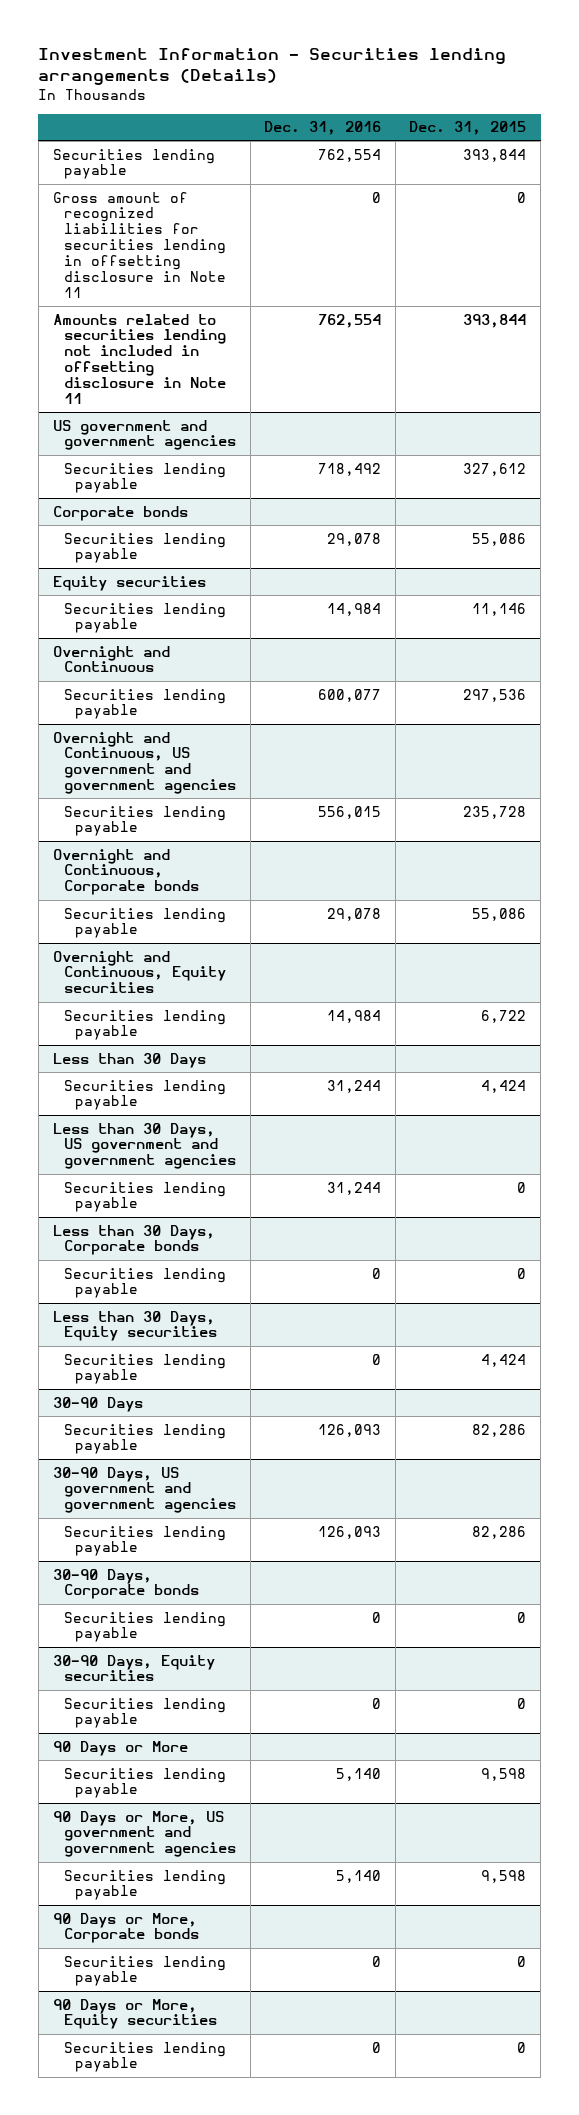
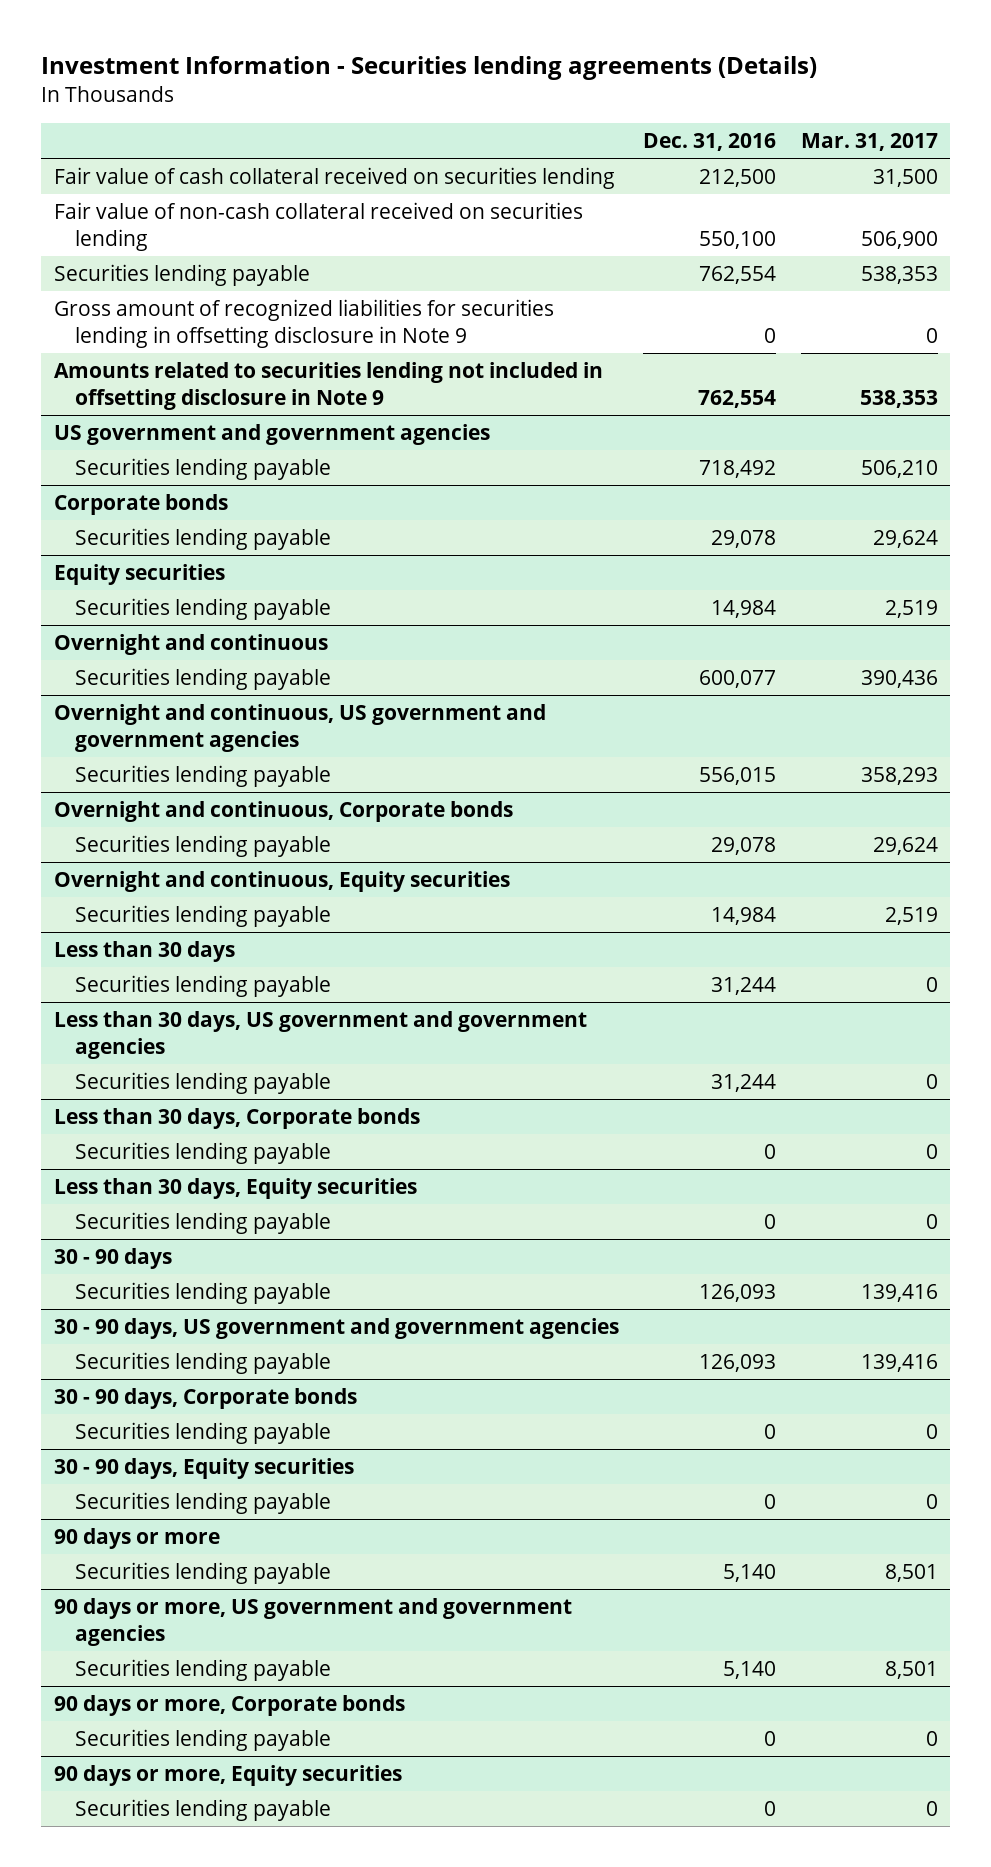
- Investment Information - Securities lending arrangements (Details)
+ Investment Information - Securities lending agreements (Details)
- | Dec. 31, 2016 | Dec. 31, 2015
+ | Dec. 31, 2016 | Mar. 31, 2017
+ Fair value of cash collateral received on securities lending | 212,500 | 31,500
+ Fair value of non-cash collateral received on securities lending | 550,100 | 506,900
- Gross amount of recognized liabilities for securities lending in offsetting disclosure in Note 11 | 0 | 0
- Amounts related to securities lending not included in offsetting disclosure in Note 11 | 762,554 | 393,844
+ Gross amount of recognized liabilities for securities lending in offsetting disclosure in Note 9 | 0 | 0
+ Amounts related to securities lending not included in offsetting disclosure in Note 9 | 762,554 | 538,353
- Overnight and Continuous
+ Overnight and continuous
- Overnight and Continuous, US government and government agencies
+ Overnight and continuous, US government and government agencies
- Overnight and Continuous, Corporate bonds
+ Overnight and continuous, Corporate bonds
- Overnight and Continuous, Equity securities
+ Overnight and continuous, Equity securities
- Less than 30 Days
+ Less than 30 days
- Less than 30 Days, US government and government agencies
+ Less than 30 days, US government and government agencies
- Less than 30 Days, Corporate bonds
+ Less than 30 days, Corporate bonds
- Less than 30 Days, Equity securities
+ Less than 30 days, Equity securities
- 30-90 Days
+ 30 - 90 days
- 30-90 Days, US government and government agencies
+ 30 - 90 days, US government and government agencies
- 30-90 Days, Corporate bonds
+ 30 - 90 days, Corporate bonds
- 30-90 Days, Equity securities
+ 30 - 90 days, Equity securities
- 90 Days or More
+ 90 days or more
- 90 Days or More, US government and government agencies
+ 90 days or more, US government and government agencies
- 90 Days or More, Corporate bonds
+ 90 days or more, Corporate bonds
- 90 Days or More, Equity securities
+ 90 days or more, Equity securities

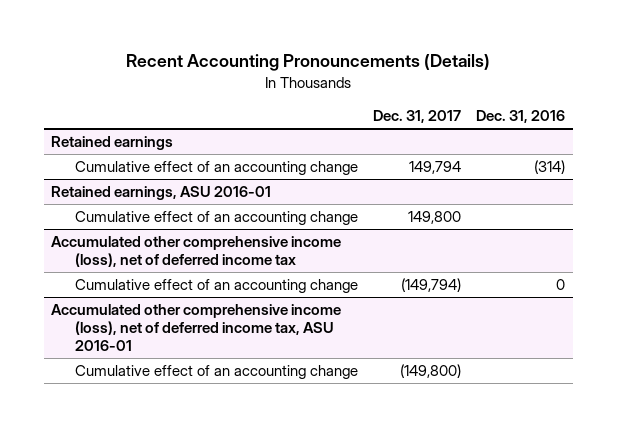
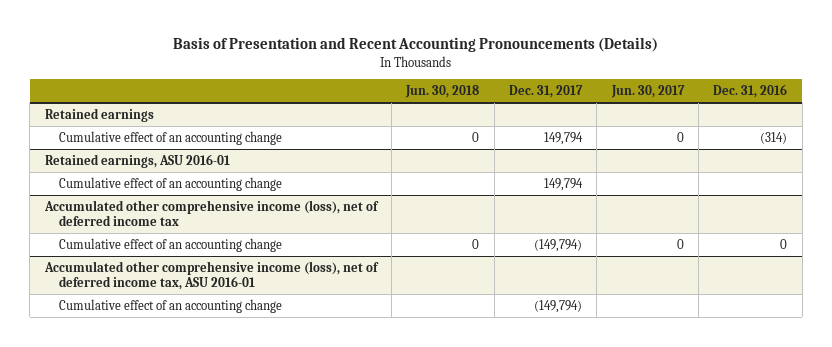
- Recent Accounting Pronouncements (Details)
+ Basis of Presentation and Recent Accounting Pronouncements (Details)
- | Dec. 31, 2017 | Dec. 31, 2016
+ | Jun. 30, 2018 | Dec. 31, 2017 | Jun. 30, 2017 | Dec. 31, 2016
@ Retained earnings, ASU 2016-01
- Cumulative effect of an accounting change | 149,800 |
+ Cumulative effect of an accounting change | | 149,794 | |
@ Accumulated other comprehensive income (loss), net of deferred income tax, ASU 2016-01
- Cumulative effect of an accounting change | (149,800) |
+ Cumulative effect of an accounting change | | (149,794) | |

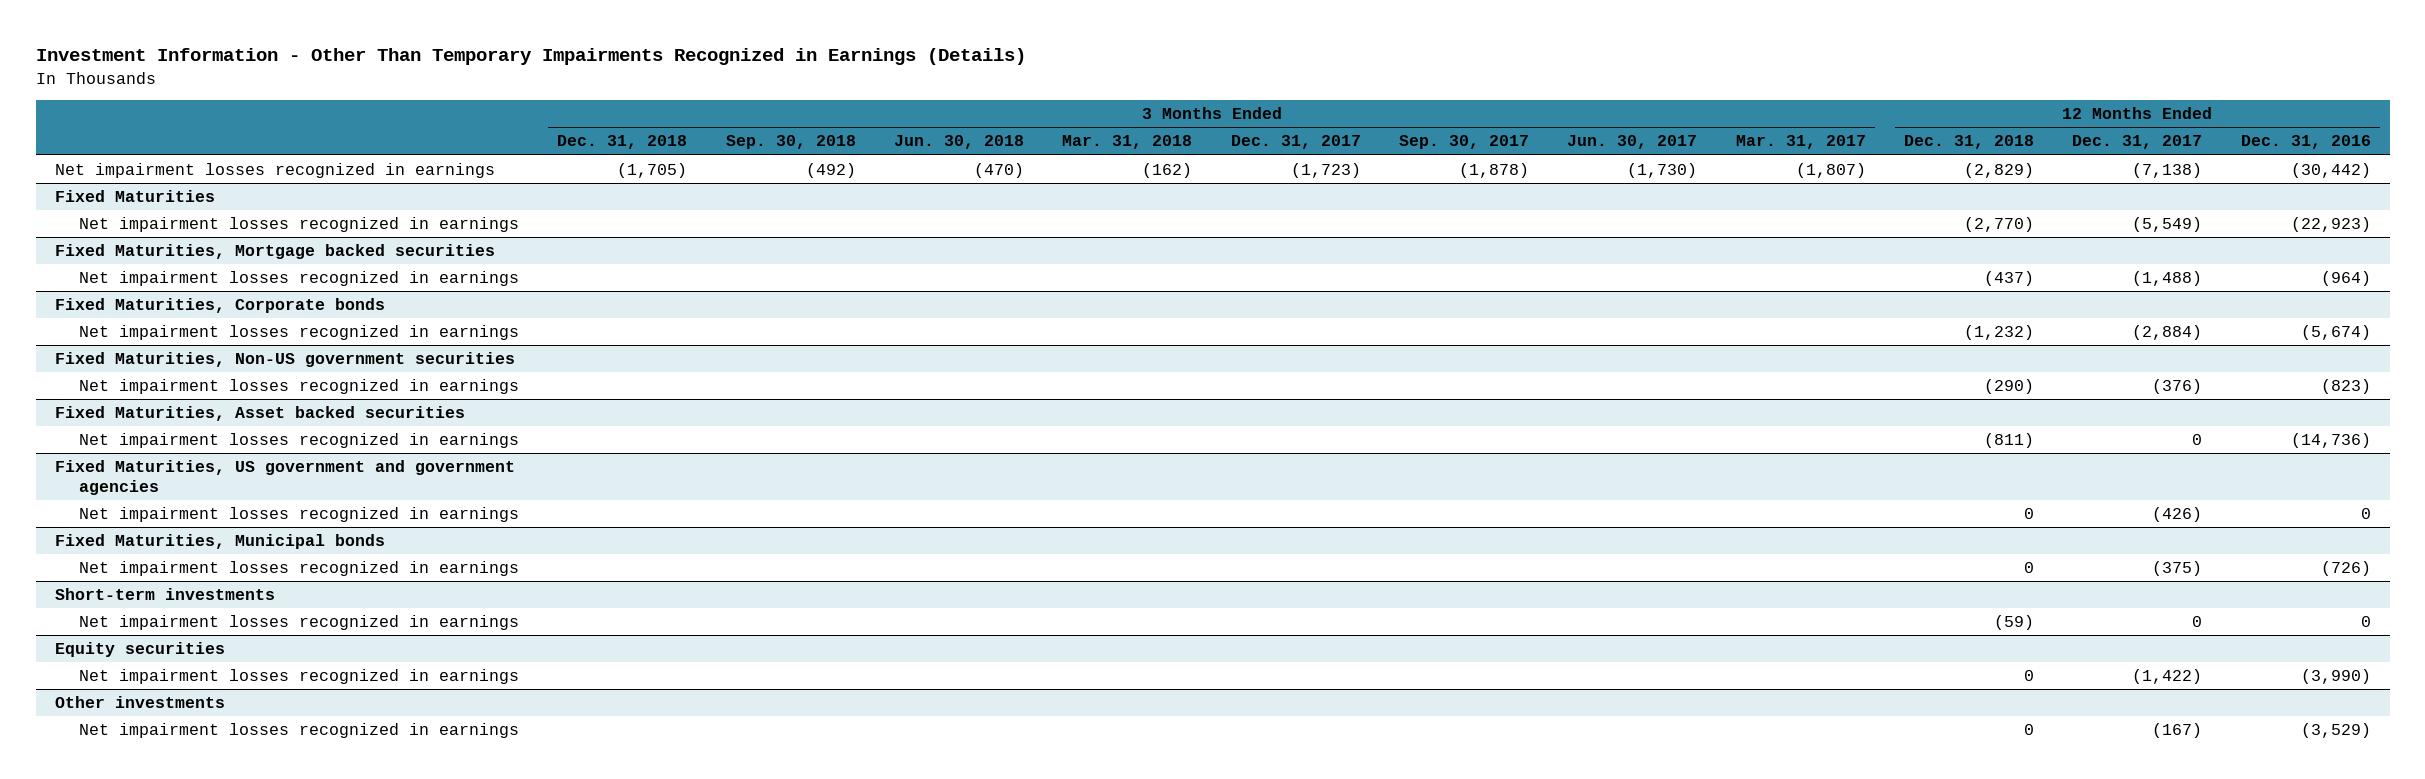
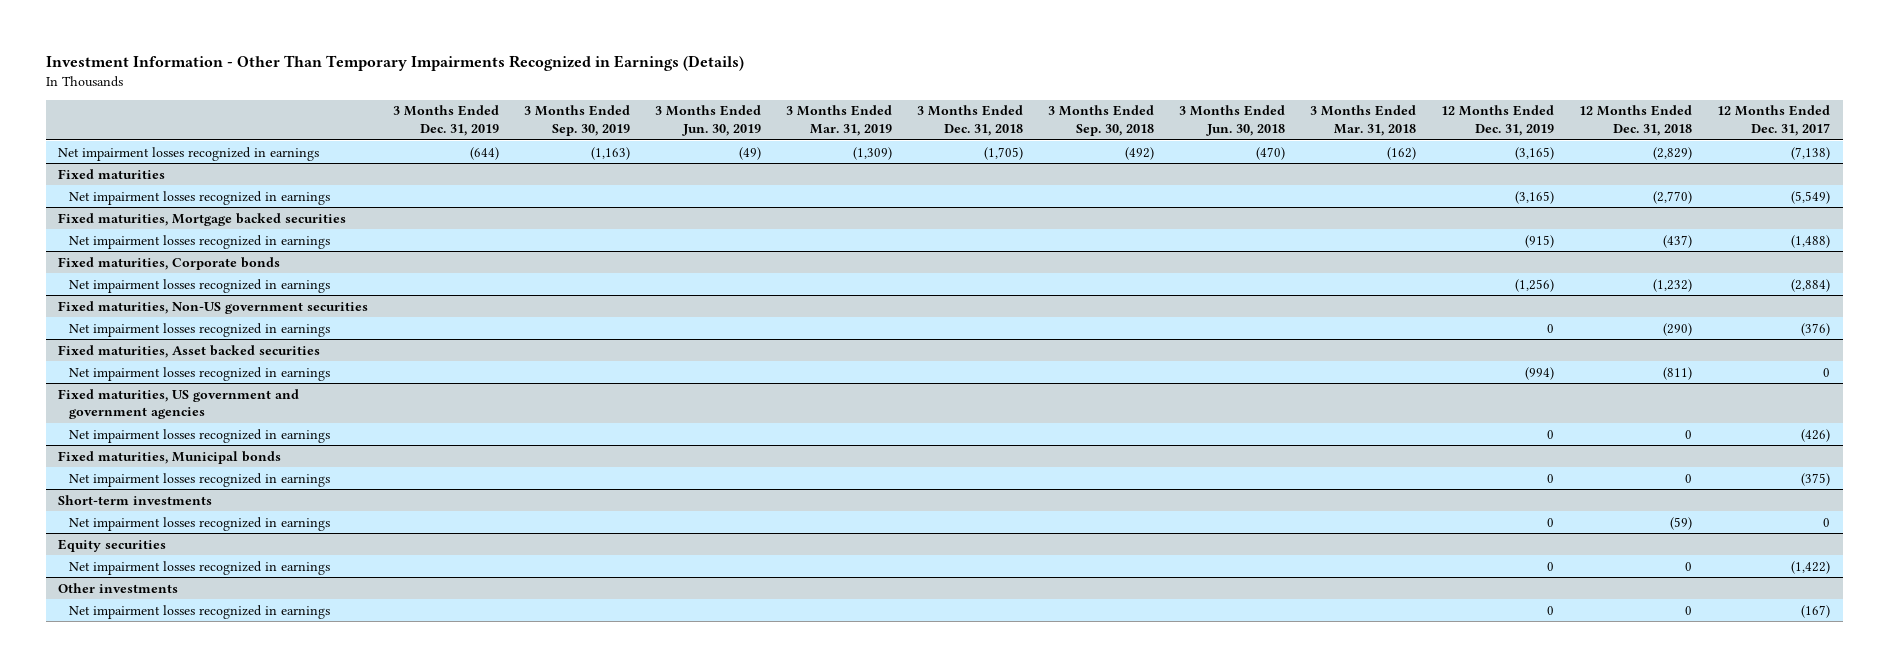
- | 3 Months Ended Dec. 31, 2018 | 3 Months Ended Sep. 30, 2018 | 3 Months Ended Jun. 30, 2018 | 3 Months Ended Mar. 31, 2018 | 3 Months Ended Dec. 31, 2017 | 3 Months Ended Sep. 30, 2017 | 3 Months Ended Jun. 30, 2017 | 3 Months Ended Mar. 31, 2017 | 12 Months Ended Dec. 31, 2018 | 12 Months Ended Dec. 31, 2017 | 12 Months Ended Dec. 31, 2016
+ | 3 Months Ended Dec. 31, 2019 | 3 Months Ended Sep. 30, 2019 | 3 Months Ended Jun. 30, 2019 | 3 Months Ended Mar. 31, 2019 | 3 Months Ended Dec. 31, 2018 | 3 Months Ended Sep. 30, 2018 | 3 Months Ended Jun. 30, 2018 | 3 Months Ended Mar. 31, 2018 | 12 Months Ended Dec. 31, 2019 | 12 Months Ended Dec. 31, 2018 | 12 Months Ended Dec. 31, 2017
- Fixed Maturities
+ Fixed maturities
- Fixed Maturities, Mortgage backed securities
+ Fixed maturities, Mortgage backed securities
- Fixed Maturities, Corporate bonds
+ Fixed maturities, Corporate bonds
- Fixed Maturities, Non-US government securities
+ Fixed maturities, Non-US government securities
- Fixed Maturities, Asset backed securities
+ Fixed maturities, Asset backed securities
- Fixed Maturities, US government and government agencies
+ Fixed maturities, US government and government agencies
- Fixed Maturities, Municipal bonds
+ Fixed maturities, Municipal bonds

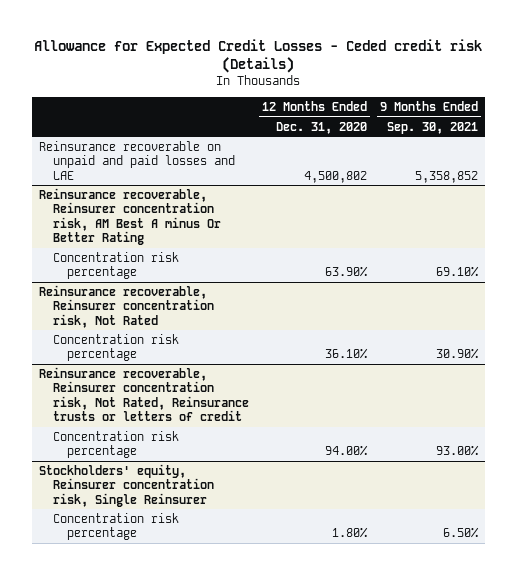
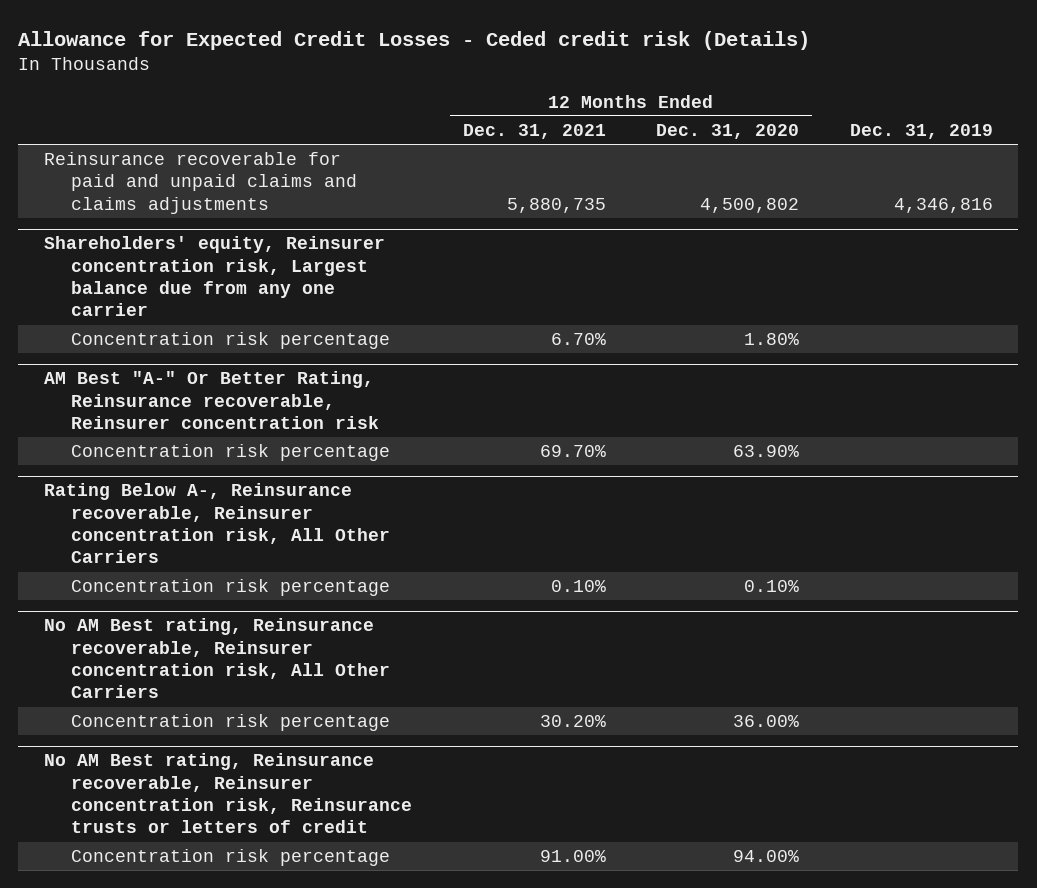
- | 12 Months Ended Dec. 31, 2020 | 9 Months Ended Sep. 30, 2021
+ | 12 Months Ended Dec. 31, 2021 | 12 Months Ended Dec. 31, 2020 | Dec. 31, 2019
- Reinsurance recoverable on unpaid and paid losses and LAE | 4,500,802 | 5,358,852
- Reinsurance recoverable, Reinsurer concentration risk, AM Best A minus Or Better Rating
+ Reinsurance recoverable for paid and unpaid claims and claims adjustments | 5,880,735 | 4,500,802 | 4,346,816
+ Shareholders' equity, Reinsurer concentration risk, Largest balance due from any one carrier
+ Concentration risk percentage | 6.70% | 1.80% |
+ AM Best "A-" Or Better Rating, Reinsurance recoverable, Reinsurer concentration risk
- Reinsurance recoverable, Reinsurer concentration risk, Not Rated
- Concentration risk percentage | 36.10% | 30.90%
- Reinsurance recoverable, Reinsurer concentration risk, Not Rated, Reinsurance trusts or letters of credit
+ Rating Below A-, Reinsurance recoverable, Reinsurer concentration risk, All Other Carriers
+ Concentration risk percentage | 0.10% | 0.10% |
+ No AM Best rating, Reinsurance recoverable, Reinsurer concentration risk, All Other Carriers
+ Concentration risk percentage | 30.20% | 36.00% |
+ No AM Best rating, Reinsurance recoverable, Reinsurer concentration risk, Reinsurance trusts or letters of credit
- Stockholders' equity, Reinsurer concentration risk, Single Reinsurer
- Concentration risk percentage | 1.80% | 6.50%

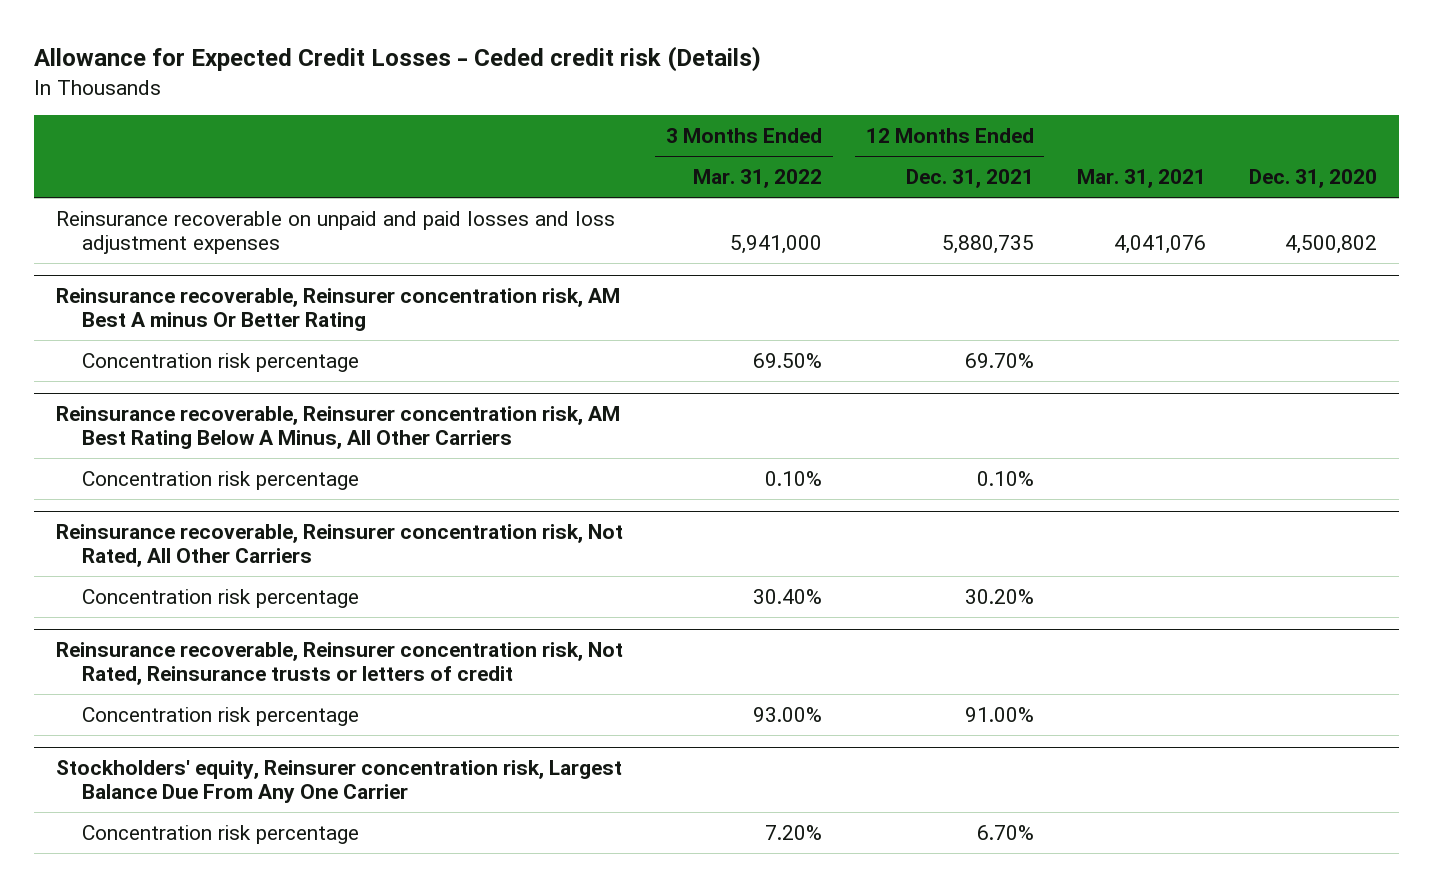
- | 12 Months Ended Dec. 31, 2021 | 12 Months Ended Dec. 31, 2020 | Dec. 31, 2019
+ | 3 Months Ended Mar. 31, 2022 | 12 Months Ended Dec. 31, 2021 | Mar. 31, 2021 | Dec. 31, 2020
- Reinsurance recoverable for paid and unpaid claims and claims adjustments | 5,880,735 | 4,500,802 | 4,346,816
- Shareholders' equity, Reinsurer concentration risk, Largest balance due from any one carrier
- Concentration risk percentage | 6.70% | 1.80% |
- AM Best "A-" Or Better Rating, Reinsurance recoverable, Reinsurer concentration risk
+ Reinsurance recoverable on unpaid and paid losses and loss adjustment expenses | 5,941,000 | 5,880,735 | 4,041,076 | 4,500,802
+ Reinsurance recoverable, Reinsurer concentration risk, AM Best A minus Or Better Rating
- Rating Below A-, Reinsurance recoverable, Reinsurer concentration risk, All Other Carriers
+ Reinsurance recoverable, Reinsurer concentration risk, AM Best Rating Below A Minus, All Other Carriers
- No AM Best rating, Reinsurance recoverable, Reinsurer concentration risk, All Other Carriers
+ Reinsurance recoverable, Reinsurer concentration risk, Not Rated, All Other Carriers
- No AM Best rating, Reinsurance recoverable, Reinsurer concentration risk, Reinsurance trusts or letters of credit
+ Reinsurance recoverable, Reinsurer concentration risk, Not Rated, Reinsurance trusts or letters of credit
+ Stockholders' equity, Reinsurer concentration risk, Largest Balance Due From Any One Carrier
+ Concentration risk percentage | 7.20% | 6.70% | |

